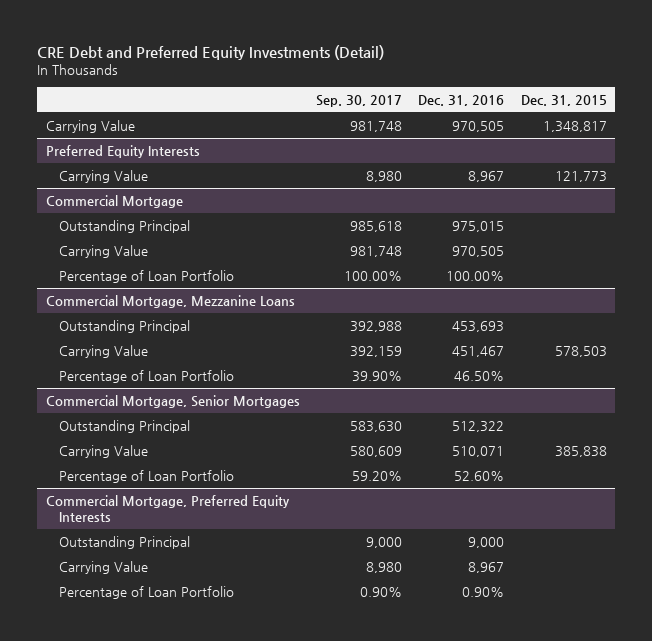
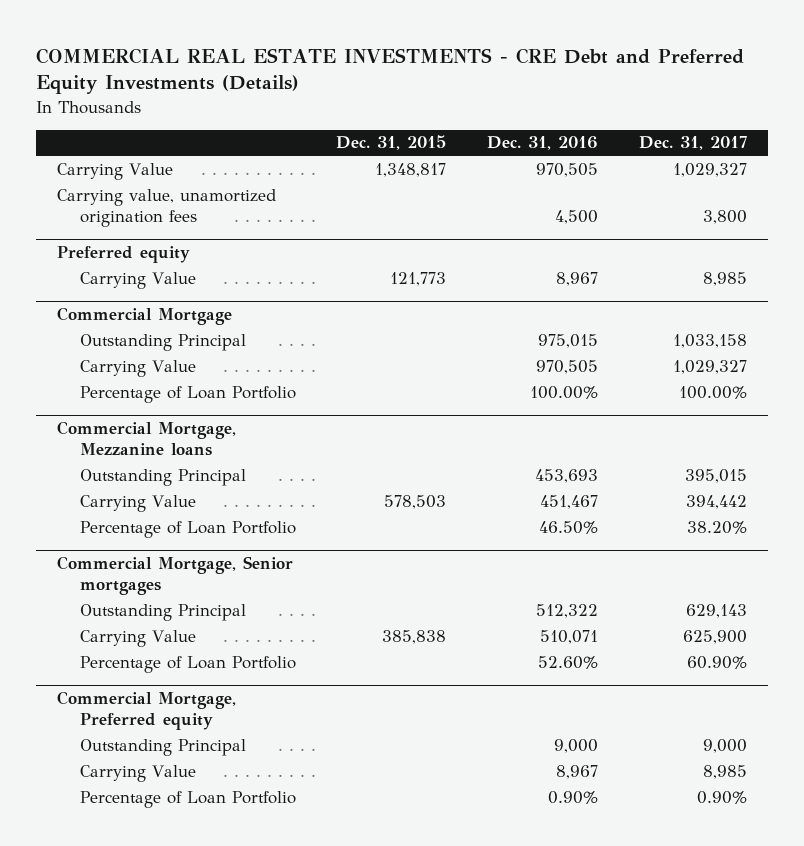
- CRE Debt and Preferred Equity Investments (Detail)
+ COMMERCIAL REAL ESTATE INVESTMENTS - CRE Debt and Preferred Equity Investments (Details)
- | Sep. 30, 2017 | Dec. 31, 2016 | Dec. 31, 2015
+ | Dec. 31, 2015 | Dec. 31, 2016 | Dec. 31, 2017
- Preferred Equity Interests
+ Carrying value, unamortized origination fees | | 4,500 | 3,800
+ Preferred equity
- Commercial Mortgage, Mezzanine Loans
+ Commercial Mortgage, Mezzanine loans
- Commercial Mortgage, Senior Mortgages
+ Commercial Mortgage, Senior mortgages
- Commercial Mortgage, Preferred Equity Interests
+ Commercial Mortgage, Preferred equity

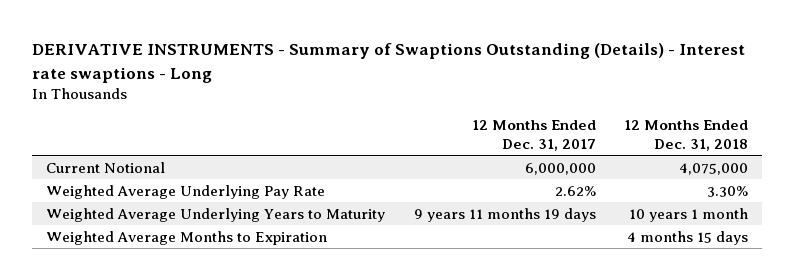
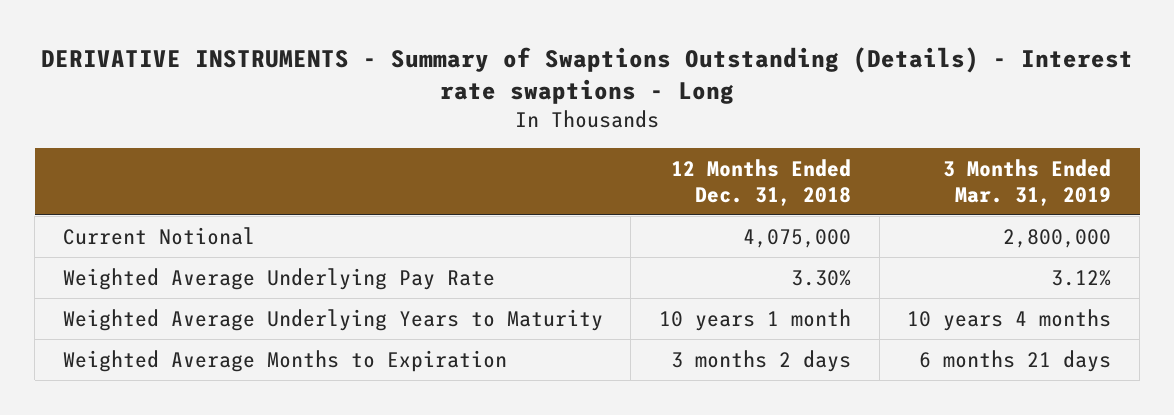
- | 12 Months Ended Dec. 31, 2017 | 12 Months Ended Dec. 31, 2018
+ | 12 Months Ended Dec. 31, 2018 | 3 Months Ended Mar. 31, 2019
- Weighted Average Months to Expiration | | 4 months 15 days
+ Weighted Average Months to Expiration | 3 months 2 days | 6 months 21 days

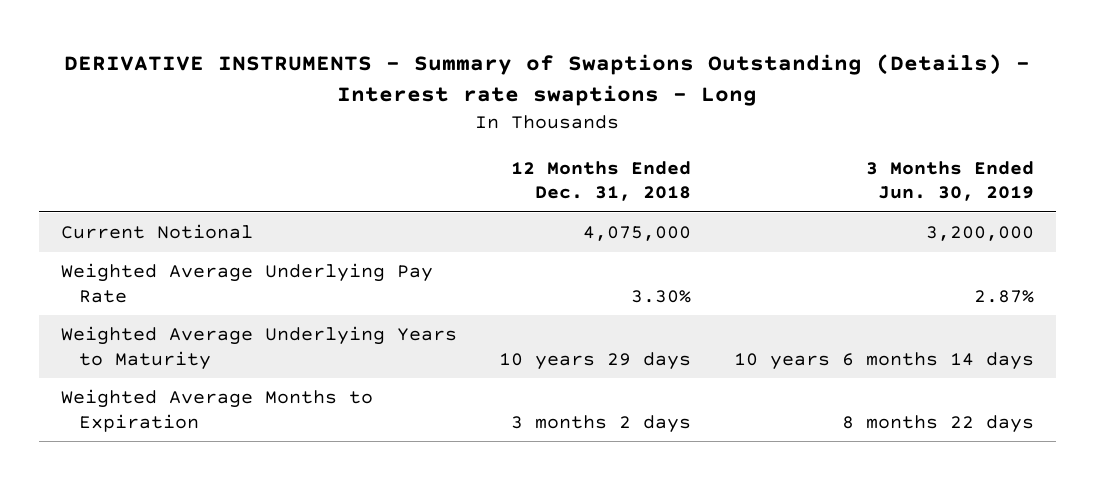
- | 12 Months Ended Dec. 31, 2018 | 3 Months Ended Mar. 31, 2019
+ | 12 Months Ended Dec. 31, 2018 | 3 Months Ended Jun. 30, 2019
- Weighted Average Underlying Years to Maturity | 10 years 1 month | 10 years 4 months
+ Weighted Average Underlying Years to Maturity | 10 years 29 days | 10 years 6 months 14 days

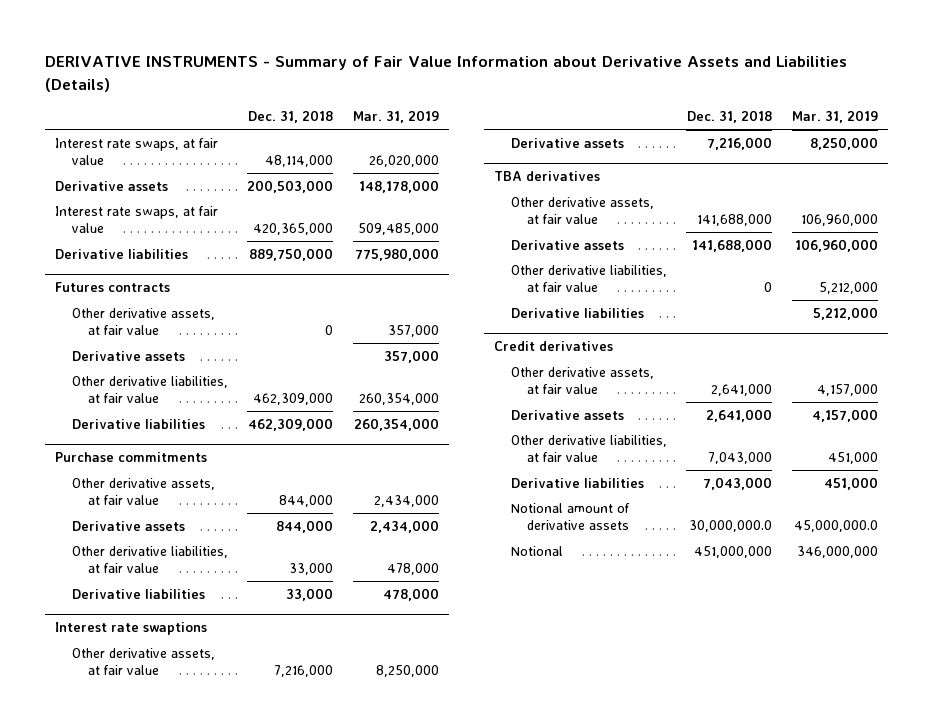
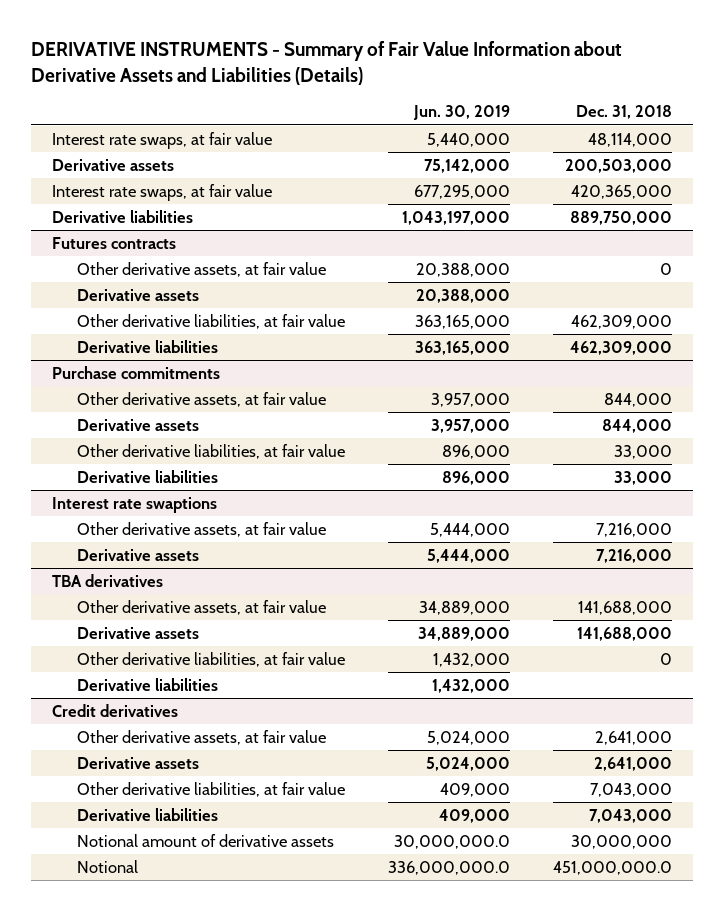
- | Dec. 31, 2018 | Mar. 31, 2019
+ | Jun. 30, 2019 | Dec. 31, 2018
@ Credit derivatives
- Notional amount of derivative assets | 30,000,000.0 | 45,000,000.0
- Notional | 451,000,000 | 346,000,000
+ Notional amount of derivative assets | 30,000,000.0 | 30,000,000
+ Notional | 336,000,000.0 | 451,000,000.0

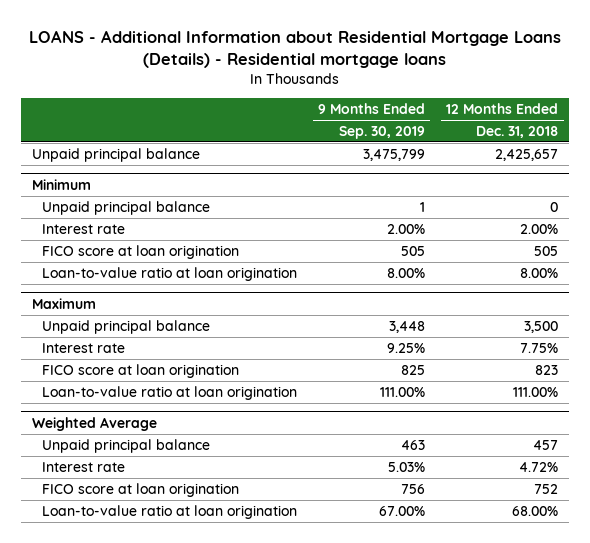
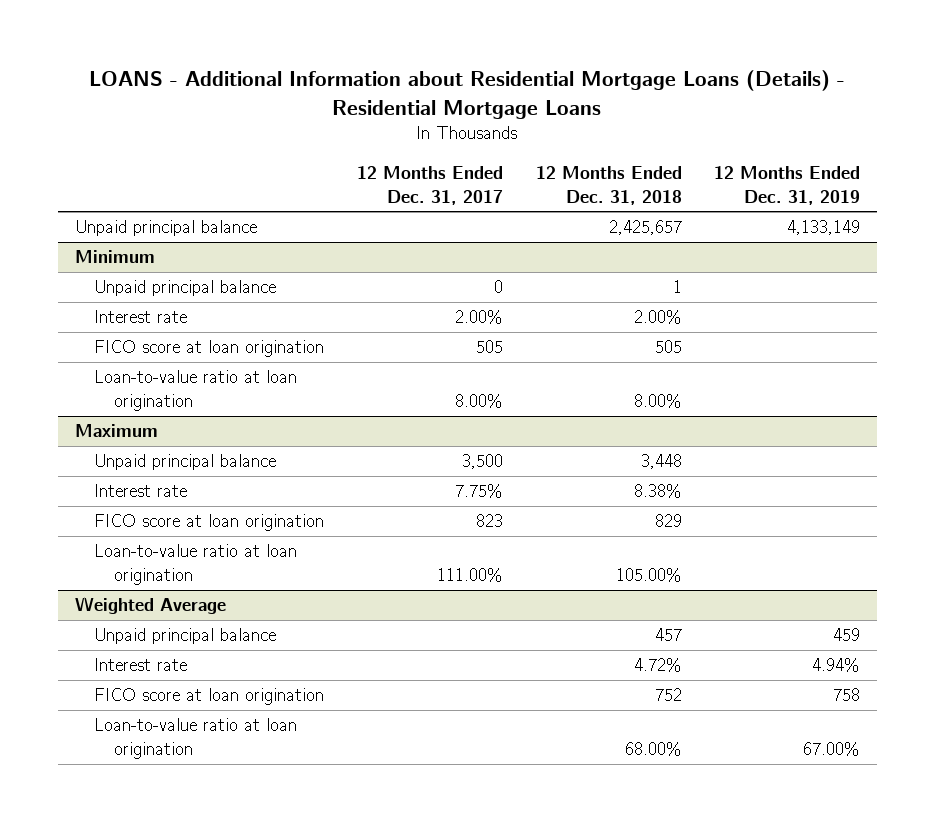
- LOANS - Additional Information about Residential Mortgage Loans (Details) - Residential mortgage loans
+ LOANS - Additional Information about Residential Mortgage Loans (Details) - Residential Mortgage Loans
- | 9 Months Ended Sep. 30, 2019 | 12 Months Ended Dec. 31, 2018
+ | 12 Months Ended Dec. 31, 2017 | 12 Months Ended Dec. 31, 2018 | 12 Months Ended Dec. 31, 2019
@ Minimum
- Unpaid principal balance | 1 | 0
+ Unpaid principal balance | 0 | 1 |
@ Maximum
- Unpaid principal balance | 3,448 | 3,500
- Interest rate | 9.25% | 7.75%
- FICO score at loan origination | 825 | 823
- Loan-to-value ratio at loan origination | 111.00% | 111.00%
+ Unpaid principal balance | 3,500 | 3,448 |
+ Interest rate | 7.75% | 8.38% |
+ FICO score at loan origination | 823 | 829 |
+ Loan-to-value ratio at loan origination | 111.00% | 105.00% |

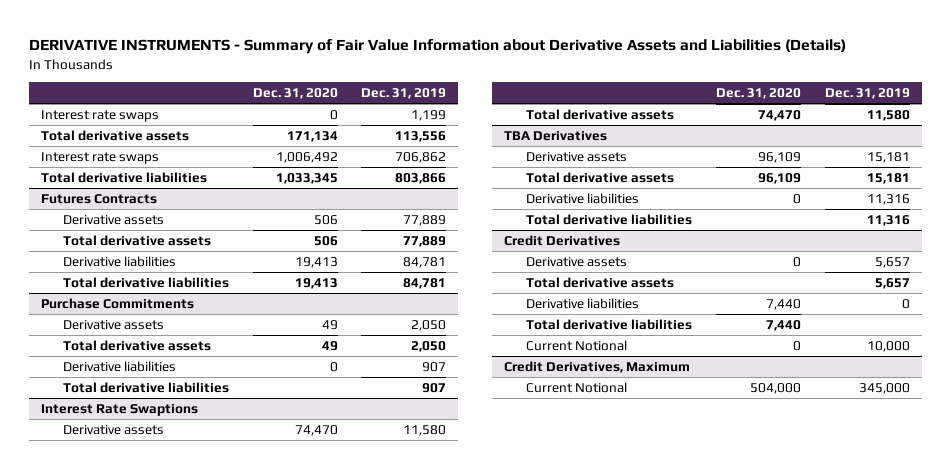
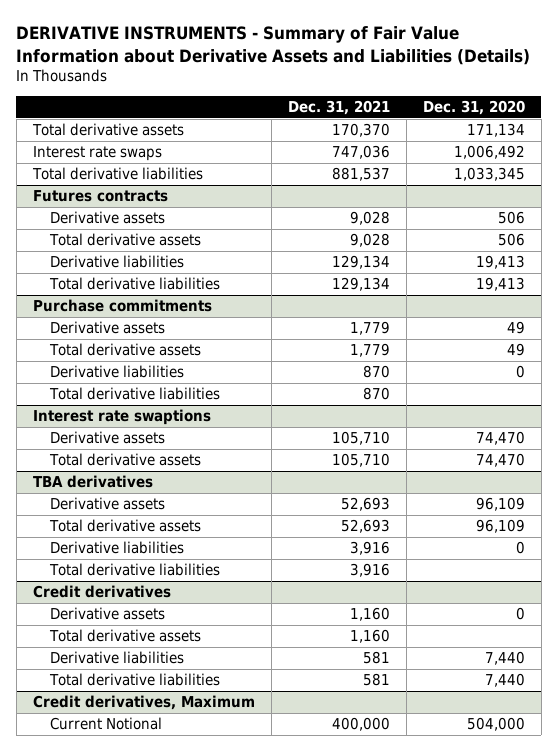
- | Dec. 31, 2020 | Dec. 31, 2019
+ | Dec. 31, 2021 | Dec. 31, 2020
- Interest rate swaps | 0 | 1,199
- Futures Contracts
+ Futures contracts
- Purchase Commitments
+ Purchase commitments
- Interest Rate Swaptions
+ Interest rate swaptions
- TBA Derivatives
+ TBA derivatives
- Credit Derivatives
+ Credit derivatives
- Current Notional | 0 | 10,000
- Credit Derivatives, Maximum
+ Credit derivatives, Maximum

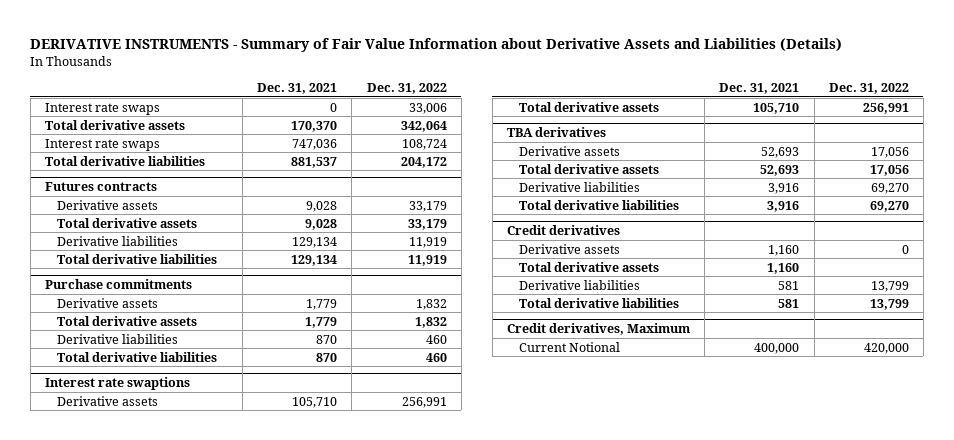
- | Dec. 31, 2021 | Dec. 31, 2020
+ | Dec. 31, 2021 | Dec. 31, 2022
+ Interest rate swaps | 0 | 33,006

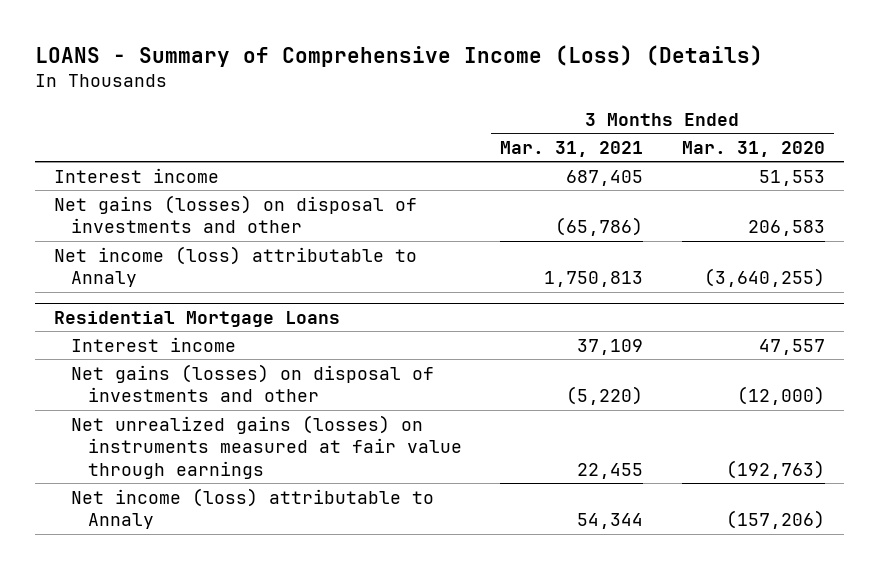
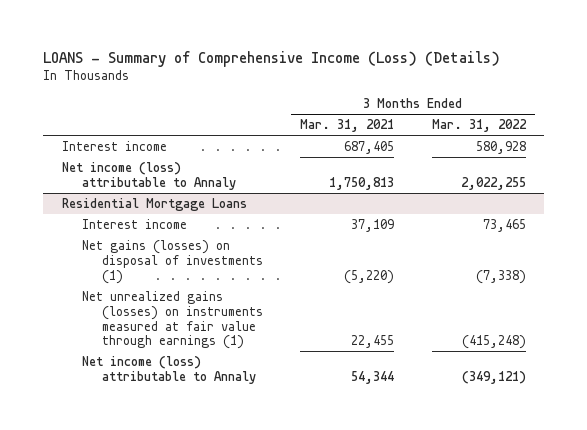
- | 3 Months Ended Mar. 31, 2021 | 3 Months Ended Mar. 31, 2020
+ | 3 Months Ended Mar. 31, 2021 | 3 Months Ended Mar. 31, 2022
- Net gains (losses) on disposal of investments and other | (65,786) | 206,583
@ Residential Mortgage Loans
- Net gains (losses) on disposal of investments and other | (5,220) | (12,000)
- Net unrealized gains (losses) on instruments measured at fair value through earnings | 22,455 | (192,763)
+ Net gains (losses) on disposal of investments (1) | (5,220) | (7,338)
+ Net unrealized gains (losses) on instruments measured at fair value through earnings (1) | 22,455 | (415,248)

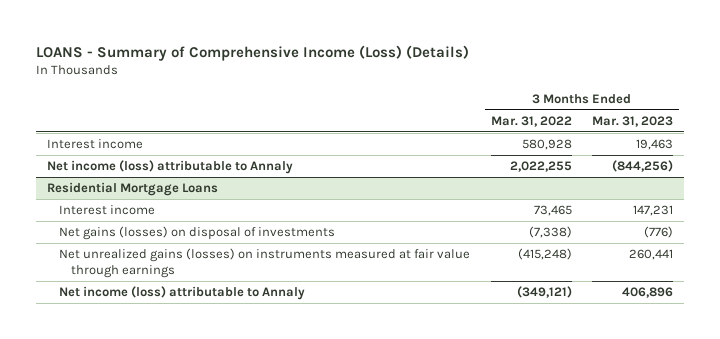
- | 3 Months Ended Mar. 31, 2021 | 3 Months Ended Mar. 31, 2022
+ | 3 Months Ended Mar. 31, 2022 | 3 Months Ended Mar. 31, 2023
@ Residential Mortgage Loans
- Net gains (losses) on disposal of investments (1) | (5,220) | (7,338)
- Net unrealized gains (losses) on instruments measured at fair value through earnings (1) | 22,455 | (415,248)
+ Net gains (losses) on disposal of investments | (7,338) | (776)
+ Net unrealized gains (losses) on instruments measured at fair value through earnings | (415,248) | 260,441

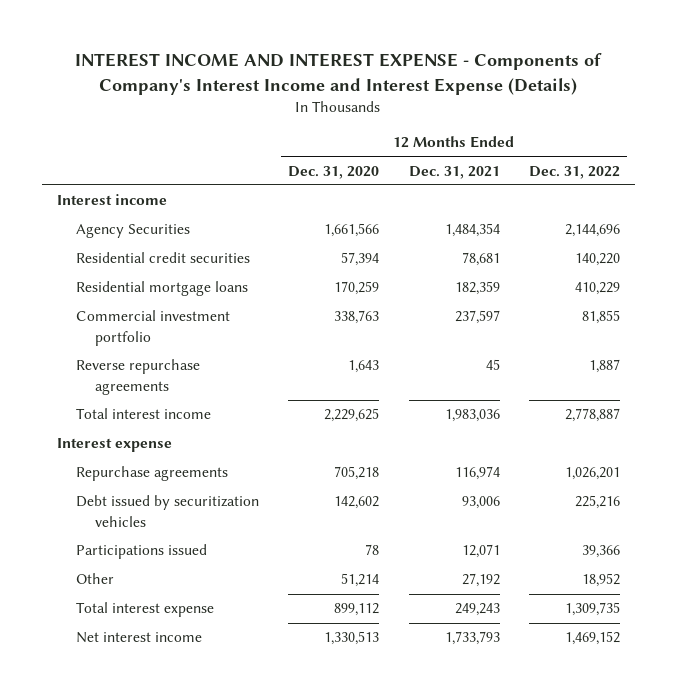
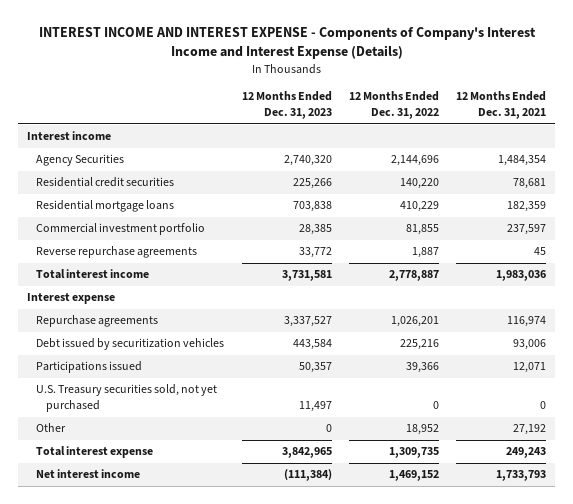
- | 12 Months Ended Dec. 31, 2020 | 12 Months Ended Dec. 31, 2021 | 12 Months Ended Dec. 31, 2022
+ | 12 Months Ended Dec. 31, 2023 | 12 Months Ended Dec. 31, 2022 | 12 Months Ended Dec. 31, 2021
+ U.S. Treasury securities sold, not yet purchased | 11,497 | 0 | 0

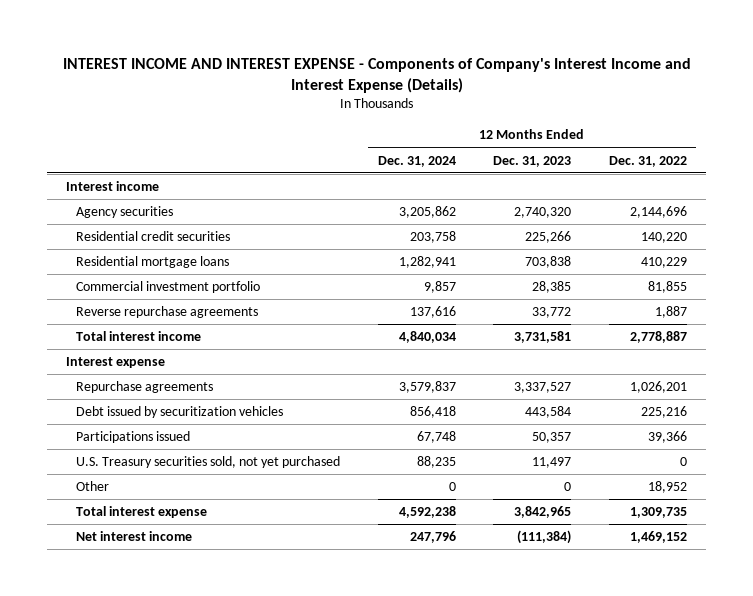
- | 12 Months Ended Dec. 31, 2023 | 12 Months Ended Dec. 31, 2022 | 12 Months Ended Dec. 31, 2021
+ | 12 Months Ended Dec. 31, 2024 | 12 Months Ended Dec. 31, 2023 | 12 Months Ended Dec. 31, 2022
- Agency Securities | 2,740,320 | 2,144,696 | 1,484,354
+ Agency securities | 3,205,862 | 2,740,320 | 2,144,696

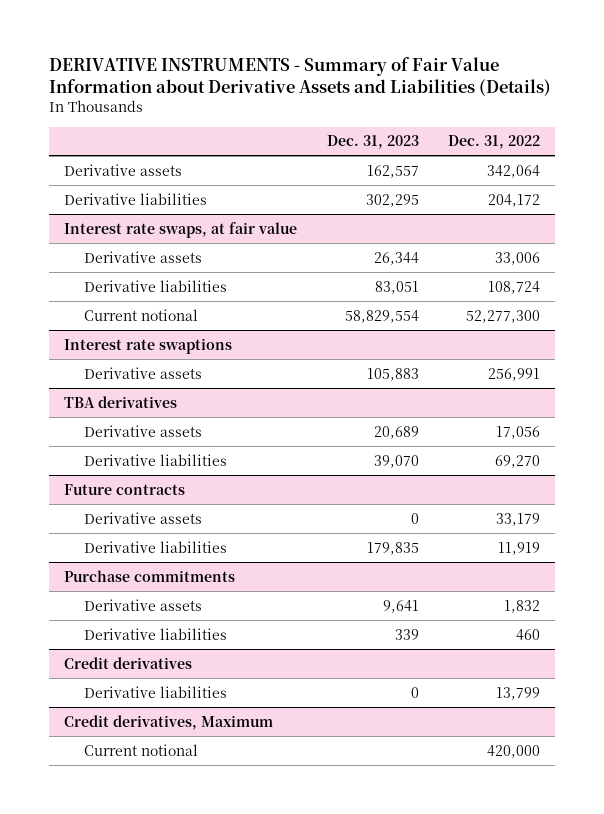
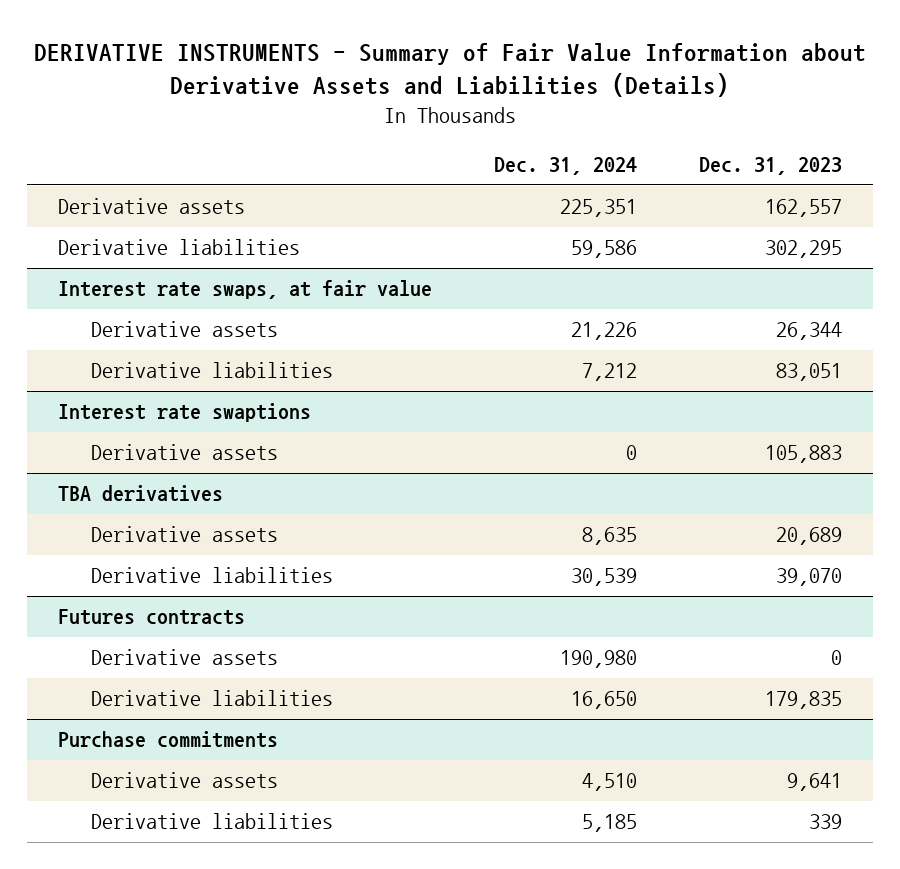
- | Dec. 31, 2023 | Dec. 31, 2022
+ | Dec. 31, 2024 | Dec. 31, 2023
@ Interest rate swaps, at fair value
- Current notional | 58,829,554 | 52,277,300
- Future contracts
+ Futures contracts
- Credit derivatives
- Derivative liabilities | 0 | 13,799
- Credit derivatives, Maximum
- Current notional | | 420,000

